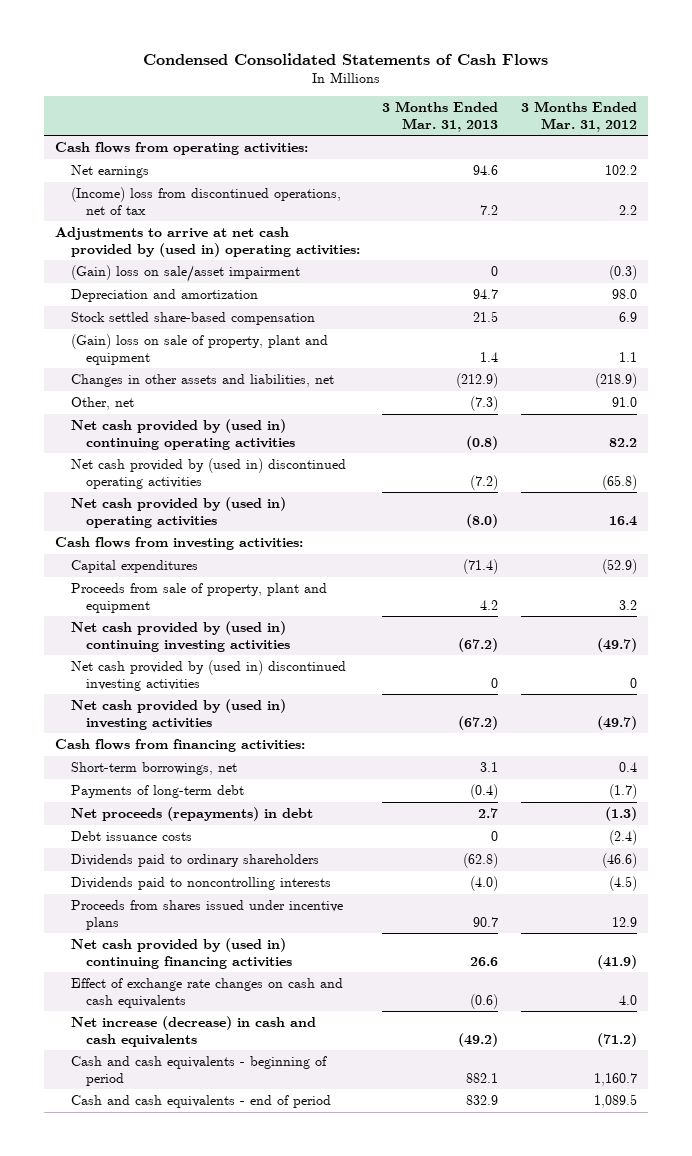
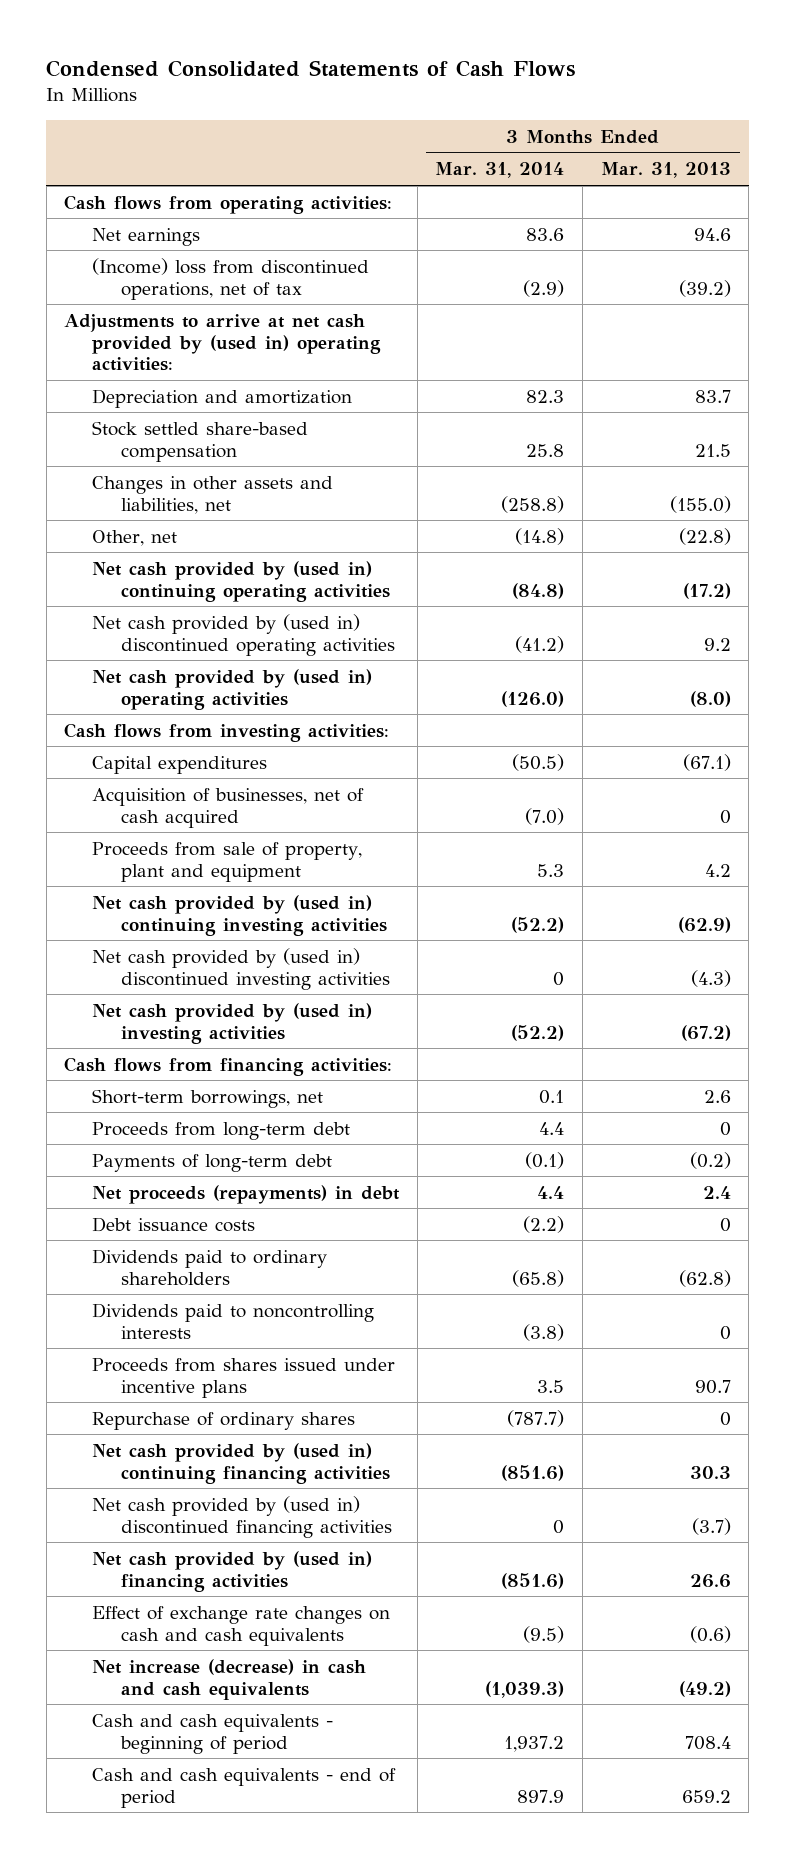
- | 3 Months Ended Mar. 31, 2013 | 3 Months Ended Mar. 31, 2012
+ | 3 Months Ended Mar. 31, 2014 | 3 Months Ended Mar. 31, 2013
- (Income) loss from discontinued operations, net of tax | 7.2 | 2.2
+ (Income) loss from discontinued operations, net of tax | (2.9) | (39.2)
- (Gain) loss on sale/asset impairment | 0 | (0.3)
- Depreciation and amortization | 94.7 | 98.0
+ Depreciation and amortization | 82.3 | 83.7
- (Gain) loss on sale of property, plant and equipment | 1.4 | 1.1
- Changes in other assets and liabilities, net | (212.9) | (218.9)
- Other, net | (7.3) | 91.0
- Net cash provided by (used in) continuing operating activities | (0.8) | 82.2
- Net cash provided by (used in) discontinued operating activities | (7.2) | (65.8)
+ Changes in other assets and liabilities, net | (258.8) | (155.0)
+ Other, net | (14.8) | (22.8)
+ Net cash provided by (used in) continuing operating activities | (84.8) | (17.2)
+ Net cash provided by (used in) discontinued operating activities | (41.2) | 9.2
- Capital expenditures | (71.4) | (52.9)
+ Capital expenditures | (50.5) | (67.1)
+ Acquisition of businesses, net of cash acquired | (7.0) | 0
- Net cash provided by (used in) continuing investing activities | (67.2) | (49.7)
- Net cash provided by (used in) discontinued investing activities | 0 | 0
+ Net cash provided by (used in) continuing investing activities | (52.2) | (62.9)
+ Net cash provided by (used in) discontinued investing activities | 0 | (4.3)
- Short-term borrowings, net | 3.1 | 0.4
- Payments of long-term debt | (0.4) | (1.7)
- Net proceeds (repayments) in debt | 2.7 | (1.3)
+ Short-term borrowings, net | 0.1 | 2.6
+ Proceeds from long-term debt | 4.4 | 0
+ Payments of long-term debt | (0.1) | (0.2)
+ Net proceeds (repayments) in debt | 4.4 | 2.4
- Dividends paid to noncontrolling interests | (4.0) | (4.5)
+ Dividends paid to noncontrolling interests | (3.8) | 0
- Net cash provided by (used in) continuing financing activities | 26.6 | (41.9)
+ Repurchase of ordinary shares | (787.7) | 0
+ Net cash provided by (used in) continuing financing activities | (851.6) | 30.3
+ Net cash provided by (used in) discontinued financing activities | 0 | (3.7)
+ Net cash provided by (used in) financing activities | (851.6) | 26.6
- Cash and cash equivalents - beginning of period | 882.1 | 1,160.7
- Cash and cash equivalents - end of period | 832.9 | 1,089.5
+ Cash and cash equivalents - beginning of period | 1,937.2 | 708.4
+ Cash and cash equivalents - end of period | 897.9 | 659.2

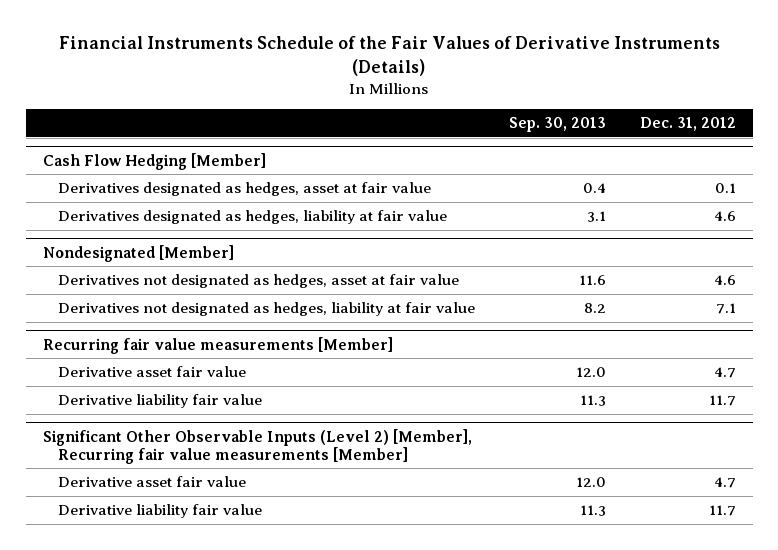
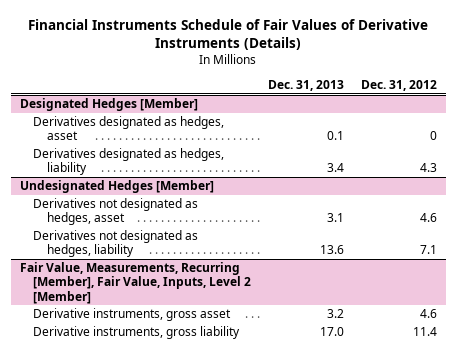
- Financial Instruments Schedule of the Fair Values of Derivative Instruments (Details)
+ Financial Instruments Schedule of Fair Values of Derivative Instruments (Details)
- | Sep. 30, 2013 | Dec. 31, 2012
+ | Dec. 31, 2013 | Dec. 31, 2012
- Cash Flow Hedging [Member]
- Derivatives designated as hedges, asset at fair value | 0.4 | 0.1
- Derivatives designated as hedges, liability at fair value | 3.1 | 4.6
- Nondesignated [Member]
- Derivatives not designated as hedges, asset at fair value | 11.6 | 4.6
- Derivatives not designated as hedges, liability at fair value | 8.2 | 7.1
- Recurring fair value measurements [Member]
- Derivative asset fair value | 12.0 | 4.7
- Derivative liability fair value | 11.3 | 11.7
- Significant Other Observable Inputs (Level 2) [Member], Recurring fair value measurements [Member]
- Derivative asset fair value | 12.0 | 4.7
- Derivative liability fair value | 11.3 | 11.7
+ Designated Hedges [Member]
+ Derivatives designated as hedges, asset | 0.1 | 0
+ Derivatives designated as hedges, liability | 3.4 | 4.3
+ Undesignated Hedges [Member]
+ Derivatives not designated as hedges, asset | 3.1 | 4.6
+ Derivatives not designated as hedges, liability | 13.6 | 7.1
+ Fair Value, Measurements, Recurring [Member], Fair Value, Inputs, Level 2 [Member]
+ Derivative instruments, gross asset | 3.2 | 4.6
+ Derivative instruments, gross liability | 17.0 | 11.4

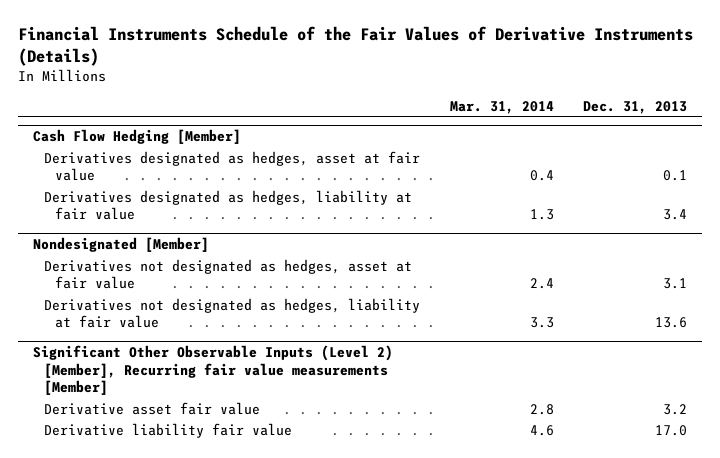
- Financial Instruments Schedule of Fair Values of Derivative Instruments (Details)
+ Financial Instruments Schedule of the Fair Values of Derivative Instruments (Details)
- | Dec. 31, 2013 | Dec. 31, 2012
+ | Mar. 31, 2014 | Dec. 31, 2013
- Designated Hedges [Member]
- Derivatives designated as hedges, asset | 0.1 | 0
- Derivatives designated as hedges, liability | 3.4 | 4.3
- Undesignated Hedges [Member]
- Derivatives not designated as hedges, asset | 3.1 | 4.6
- Derivatives not designated as hedges, liability | 13.6 | 7.1
- Fair Value, Measurements, Recurring [Member], Fair Value, Inputs, Level 2 [Member]
- Derivative instruments, gross asset | 3.2 | 4.6
- Derivative instruments, gross liability | 17.0 | 11.4
+ Cash Flow Hedging [Member]
+ Derivatives designated as hedges, asset at fair value | 0.4 | 0.1
+ Derivatives designated as hedges, liability at fair value | 1.3 | 3.4
+ Nondesignated [Member]
+ Derivatives not designated as hedges, asset at fair value | 2.4 | 3.1
+ Derivatives not designated as hedges, liability at fair value | 3.3 | 13.6
+ Significant Other Observable Inputs (Level 2) [Member], Recurring fair value measurements [Member]
+ Derivative asset fair value | 2.8 | 3.2
+ Derivative liability fair value | 4.6 | 17.0

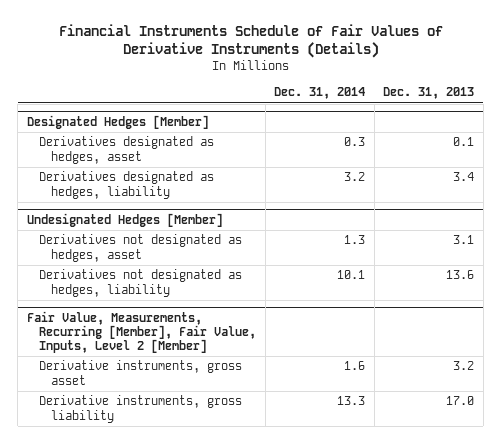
- Financial Instruments Schedule of the Fair Values of Derivative Instruments (Details)
+ Financial Instruments Schedule of Fair Values of Derivative Instruments (Details)
- | Mar. 31, 2014 | Dec. 31, 2013
+ | Dec. 31, 2014 | Dec. 31, 2013
- Cash Flow Hedging [Member]
- Derivatives designated as hedges, asset at fair value | 0.4 | 0.1
- Derivatives designated as hedges, liability at fair value | 1.3 | 3.4
- Nondesignated [Member]
- Derivatives not designated as hedges, asset at fair value | 2.4 | 3.1
- Derivatives not designated as hedges, liability at fair value | 3.3 | 13.6
- Significant Other Observable Inputs (Level 2) [Member], Recurring fair value measurements [Member]
- Derivative asset fair value | 2.8 | 3.2
- Derivative liability fair value | 4.6 | 17.0
+ Designated Hedges [Member]
+ Derivatives designated as hedges, asset | 0.3 | 0.1
+ Derivatives designated as hedges, liability | 3.2 | 3.4
+ Undesignated Hedges [Member]
+ Derivatives not designated as hedges, asset | 1.3 | 3.1
+ Derivatives not designated as hedges, liability | 10.1 | 13.6
+ Fair Value, Measurements, Recurring [Member], Fair Value, Inputs, Level 2 [Member]
+ Derivative instruments, gross asset | 1.6 | 3.2
+ Derivative instruments, gross liability | 13.3 | 17.0

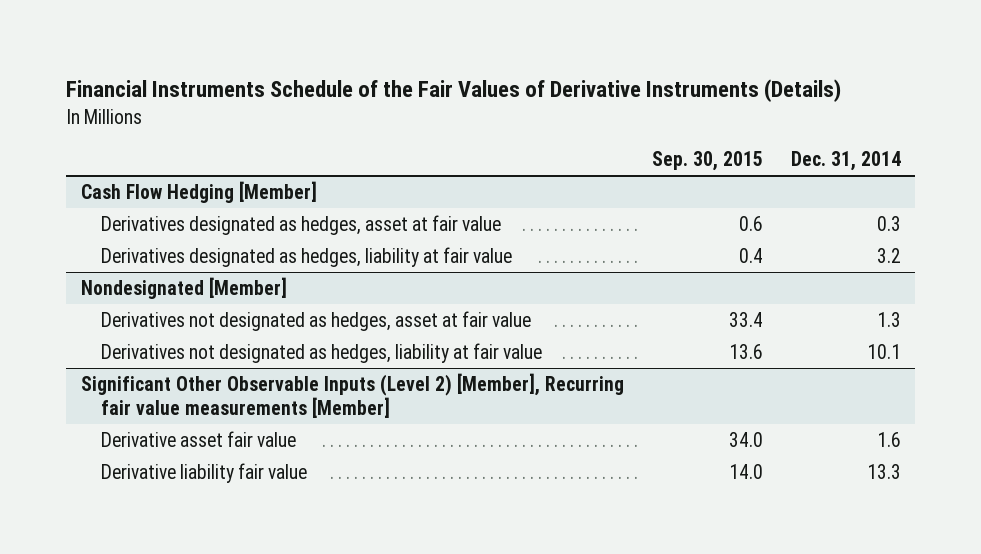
- Financial Instruments Schedule of Fair Values of Derivative Instruments (Details)
+ Financial Instruments Schedule of the Fair Values of Derivative Instruments (Details)
- | Dec. 31, 2014 | Dec. 31, 2013
+ | Sep. 30, 2015 | Dec. 31, 2014
- Designated Hedges [Member]
- Derivatives designated as hedges, asset | 0.3 | 0.1
- Derivatives designated as hedges, liability | 3.2 | 3.4
- Undesignated Hedges [Member]
- Derivatives not designated as hedges, asset | 1.3 | 3.1
- Derivatives not designated as hedges, liability | 10.1 | 13.6
- Fair Value, Measurements, Recurring [Member], Fair Value, Inputs, Level 2 [Member]
- Derivative instruments, gross asset | 1.6 | 3.2
- Derivative instruments, gross liability | 13.3 | 17.0
+ Cash Flow Hedging [Member]
+ Derivatives designated as hedges, asset at fair value | 0.6 | 0.3
+ Derivatives designated as hedges, liability at fair value | 0.4 | 3.2
+ Nondesignated [Member]
+ Derivatives not designated as hedges, asset at fair value | 33.4 | 1.3
+ Derivatives not designated as hedges, liability at fair value | 13.6 | 10.1
+ Significant Other Observable Inputs (Level 2) [Member], Recurring fair value measurements [Member]
+ Derivative asset fair value | 34.0 | 1.6
+ Derivative liability fair value | 14.0 | 13.3

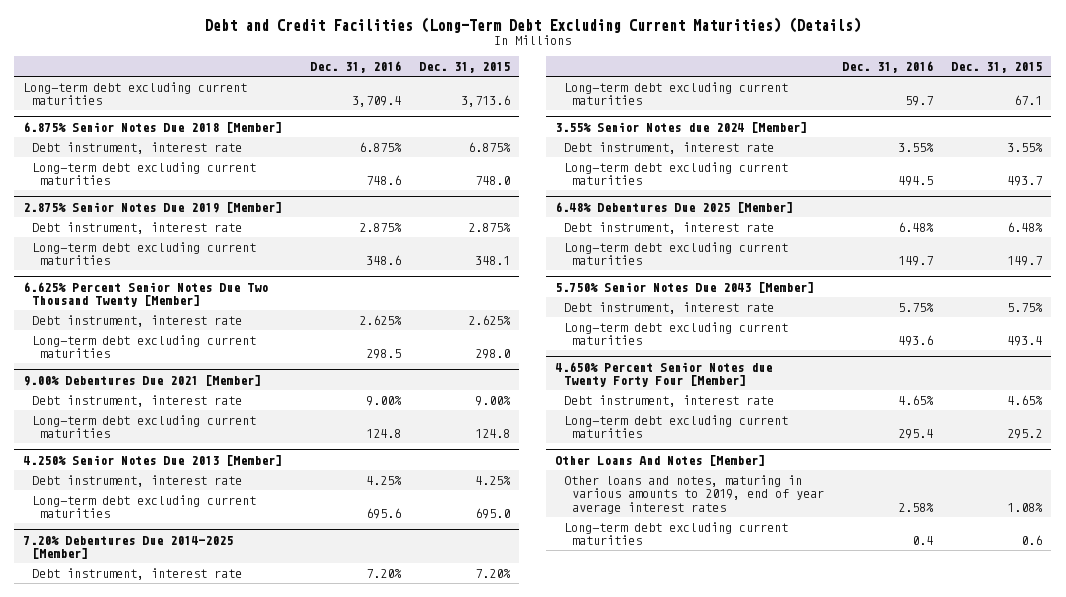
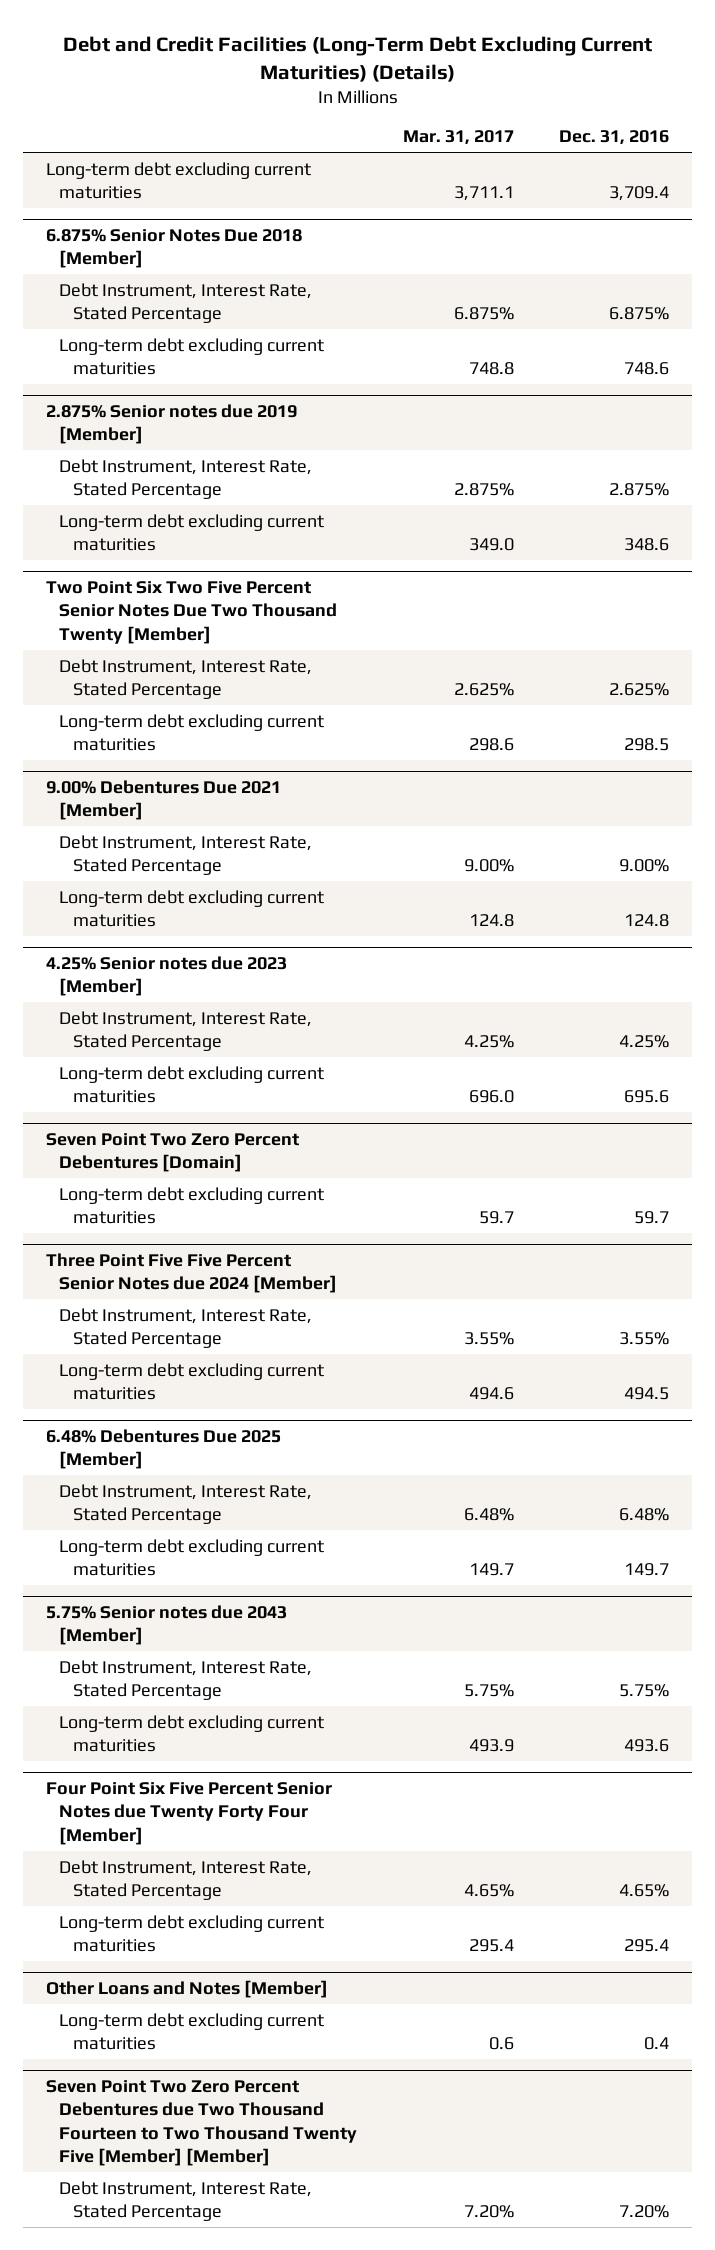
- | Dec. 31, 2016 | Dec. 31, 2015
+ | Mar. 31, 2017 | Dec. 31, 2016
@ 6.875% Senior Notes Due 2018 [Member]
- Debt instrument, interest rate | 6.875% | 6.875%
+ Debt Instrument, Interest Rate, Stated Percentage | 6.875% | 6.875%
- 2.875% Senior Notes Due 2019 [Member]
- Debt instrument, interest rate | 2.875% | 2.875%
+ 2.875% Senior notes due 2019 [Member]
+ Debt Instrument, Interest Rate, Stated Percentage | 2.875% | 2.875%
- 6.625% Percent Senior Notes Due Two Thousand Twenty [Member]
- Debt instrument, interest rate | 2.625% | 2.625%
+ Two Point Six Two Five Percent Senior Notes Due Two Thousand Twenty [Member]
+ Debt Instrument, Interest Rate, Stated Percentage | 2.625% | 2.625%
@ 9.00% Debentures Due 2021 [Member]
- Debt instrument, interest rate | 9.00% | 9.00%
+ Debt Instrument, Interest Rate, Stated Percentage | 9.00% | 9.00%
- 4.250% Senior Notes Due 2013 [Member]
- Debt instrument, interest rate | 4.25% | 4.25%
+ 4.25% Senior notes due 2023 [Member]
+ Debt Instrument, Interest Rate, Stated Percentage | 4.25% | 4.25%
- 7.20% Debentures Due 2014-2025 [Member]
- Debt instrument, interest rate | 7.20% | 7.20%
+ Seven Point Two Zero Percent Debentures [Domain]
- 3.55% Senior Notes due 2024 [Member]
- Debt instrument, interest rate | 3.55% | 3.55%
+ Three Point Five Five Percent Senior Notes due 2024 [Member]
+ Debt Instrument, Interest Rate, Stated Percentage | 3.55% | 3.55%
@ 6.48% Debentures Due 2025 [Member]
- Debt instrument, interest rate | 6.48% | 6.48%
+ Debt Instrument, Interest Rate, Stated Percentage | 6.48% | 6.48%
- 5.750% Senior Notes Due 2043 [Member]
- Debt instrument, interest rate | 5.75% | 5.75%
+ 5.75% Senior notes due 2043 [Member]
+ Debt Instrument, Interest Rate, Stated Percentage | 5.75% | 5.75%
- 4.650% Percent Senior Notes due Twenty Forty Four [Member]
- Debt instrument, interest rate | 4.65% | 4.65%
+ Four Point Six Five Percent Senior Notes due Twenty Forty Four [Member]
+ Debt Instrument, Interest Rate, Stated Percentage | 4.65% | 4.65%
- Other Loans And Notes [Member]
- Other loans and notes, maturing in various amounts to 2019, end of year average interest rates | 2.58% | 1.08%
+ Other Loans and Notes [Member]
+ Seven Point Two Zero Percent Debentures due Two Thousand Fourteen to Two Thousand Twenty Five [Member] [Member]
+ Debt Instrument, Interest Rate, Stated Percentage | 7.20% | 7.20%

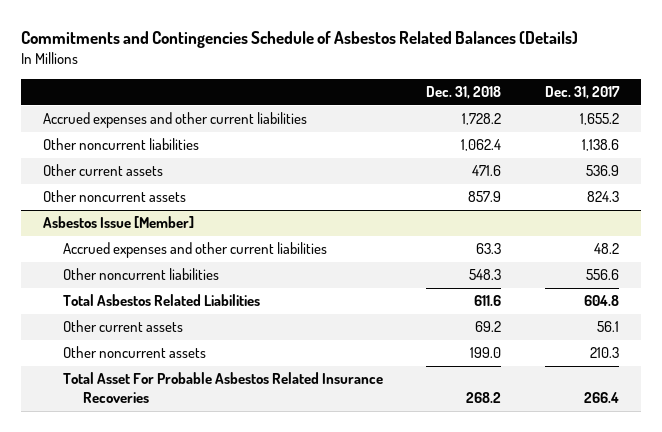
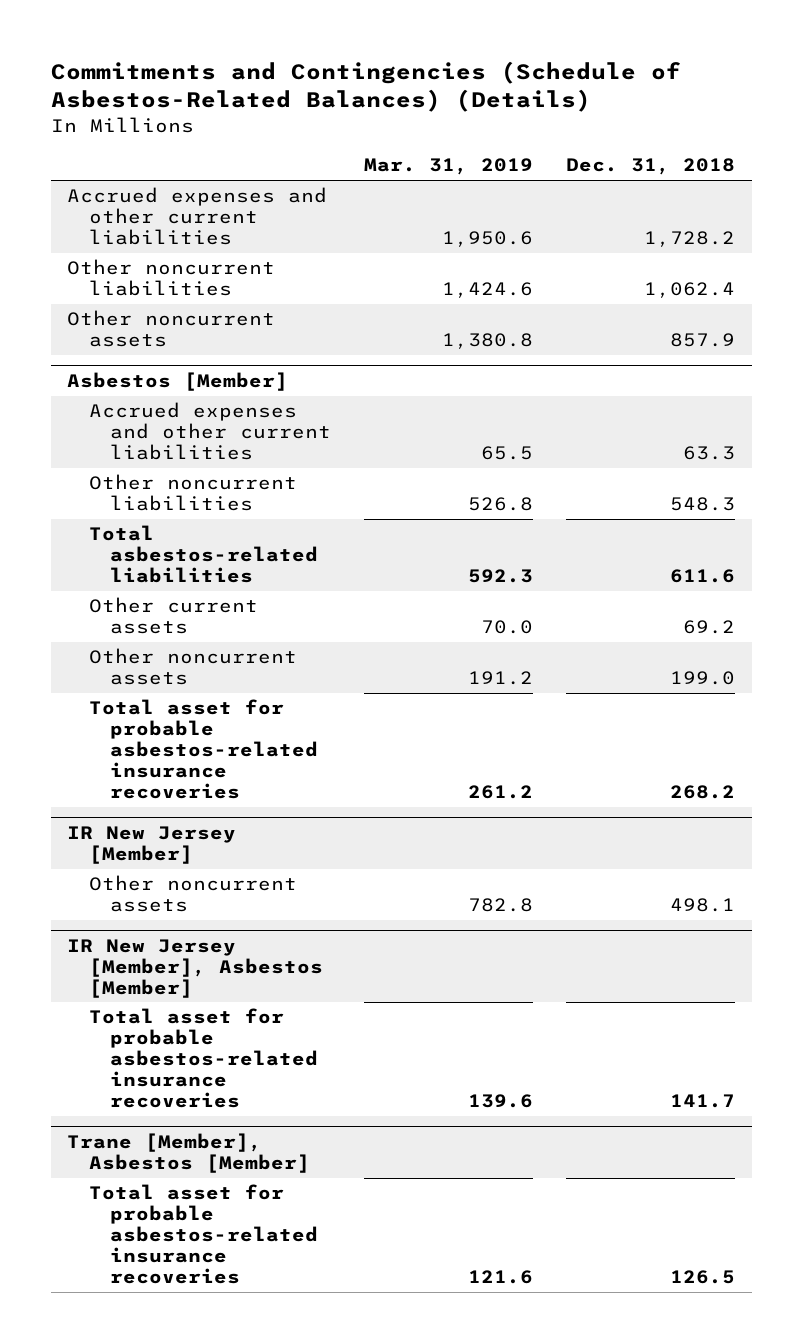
- Commitments and Contingencies Schedule of Asbestos Related Balances (Details)
+ Commitments and Contingencies (Schedule of Asbestos-Related Balances) (Details)
- | Dec. 31, 2018 | Dec. 31, 2017
+ | Mar. 31, 2019 | Dec. 31, 2018
- Other current assets | 471.6 | 536.9
- Asbestos Issue [Member]
+ Asbestos [Member]
- Total Asbestos Related Liabilities | 611.6 | 604.8
+ Total asbestos-related liabilities | 592.3 | 611.6
- Total Asset For Probable Asbestos Related Insurance Recoveries | 268.2 | 266.4
+ Total asset for probable asbestos-related insurance recoveries | 261.2 | 268.2
+ IR New Jersey [Member]
+ Other noncurrent assets | 782.8 | 498.1
+ IR New Jersey [Member], Asbestos [Member]
+ Total asset for probable asbestos-related insurance recoveries | 139.6 | 141.7
+ Trane [Member], Asbestos [Member]
+ Total asset for probable asbestos-related insurance recoveries | 121.6 | 126.5

